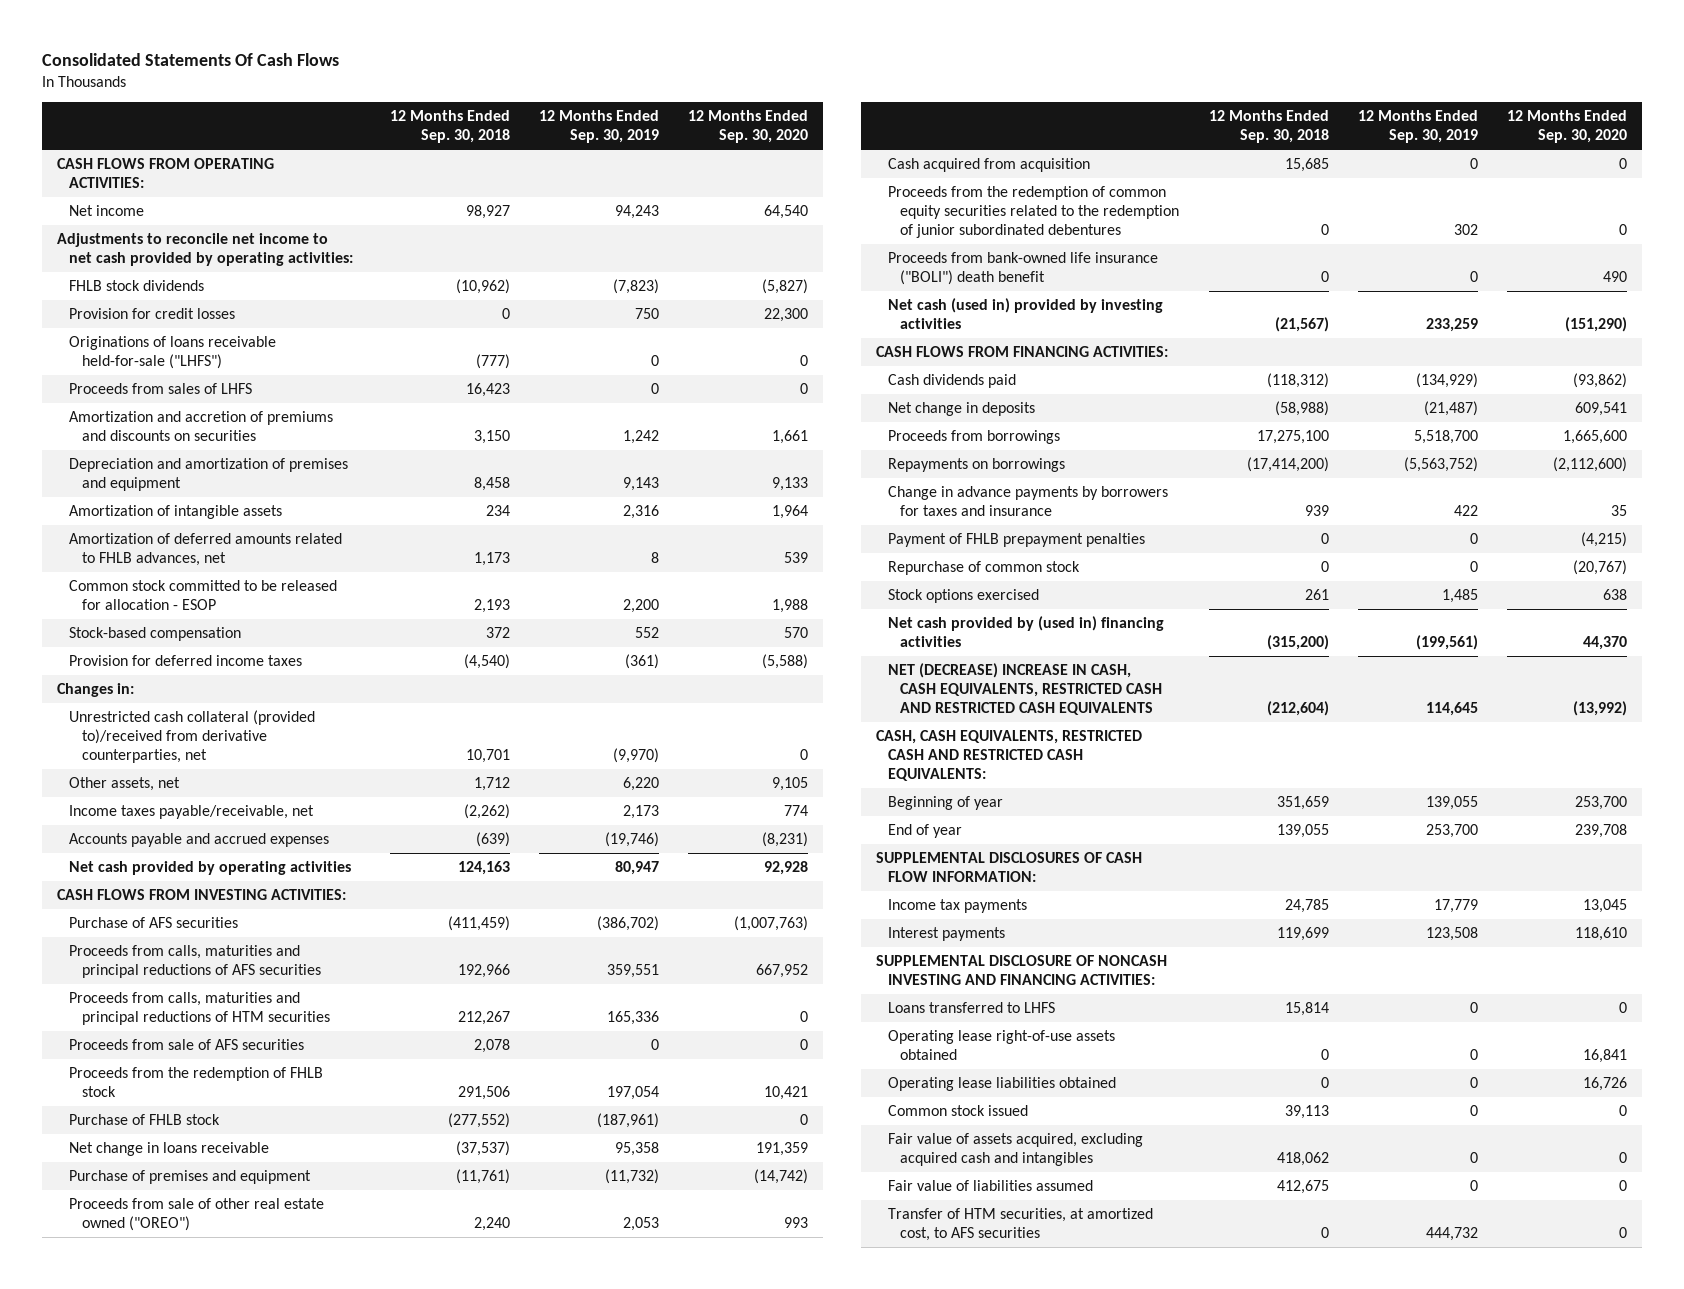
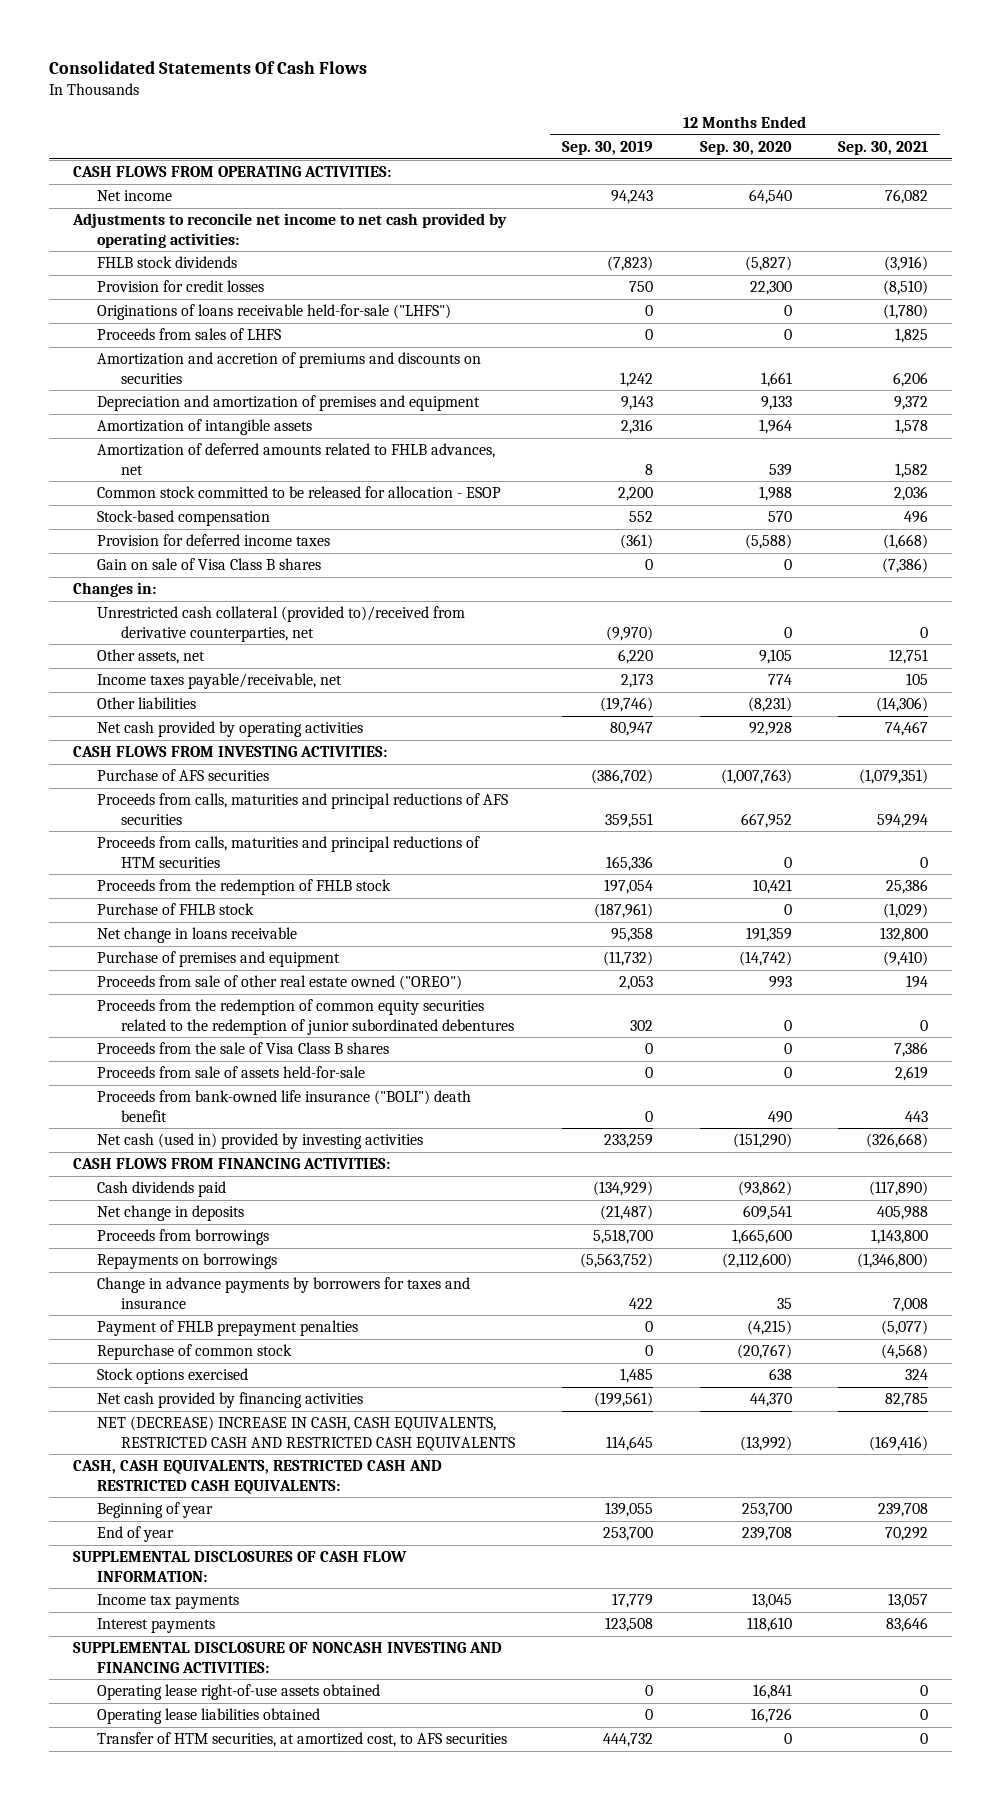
- | 12 Months Ended Sep. 30, 2018 | 12 Months Ended Sep. 30, 2019 | 12 Months Ended Sep. 30, 2020
+ | 12 Months Ended Sep. 30, 2019 | 12 Months Ended Sep. 30, 2020 | 12 Months Ended Sep. 30, 2021
+ Gain on sale of Visa Class B shares | 0 | 0 | (7,386)
- Accounts payable and accrued expenses | (639) | (19,746) | (8,231)
+ Other liabilities | (19,746) | (8,231) | (14,306)
- Proceeds from sale of AFS securities | 2,078 | 0 | 0
- Cash acquired from acquisition | 15,685 | 0 | 0
+ Proceeds from the sale of Visa Class B shares | 0 | 0 | 7,386
+ Proceeds from sale of assets held-for-sale | 0 | 0 | 2,619
- Net cash provided by (used in) financing activities | (315,200) | (199,561) | 44,370
+ Net cash provided by financing activities | (199,561) | 44,370 | 82,785
- Loans transferred to LHFS | 15,814 | 0 | 0
- Common stock issued | 39,113 | 0 | 0
- Fair value of assets acquired, excluding acquired cash and intangibles | 418,062 | 0 | 0
- Fair value of liabilities assumed | 412,675 | 0 | 0

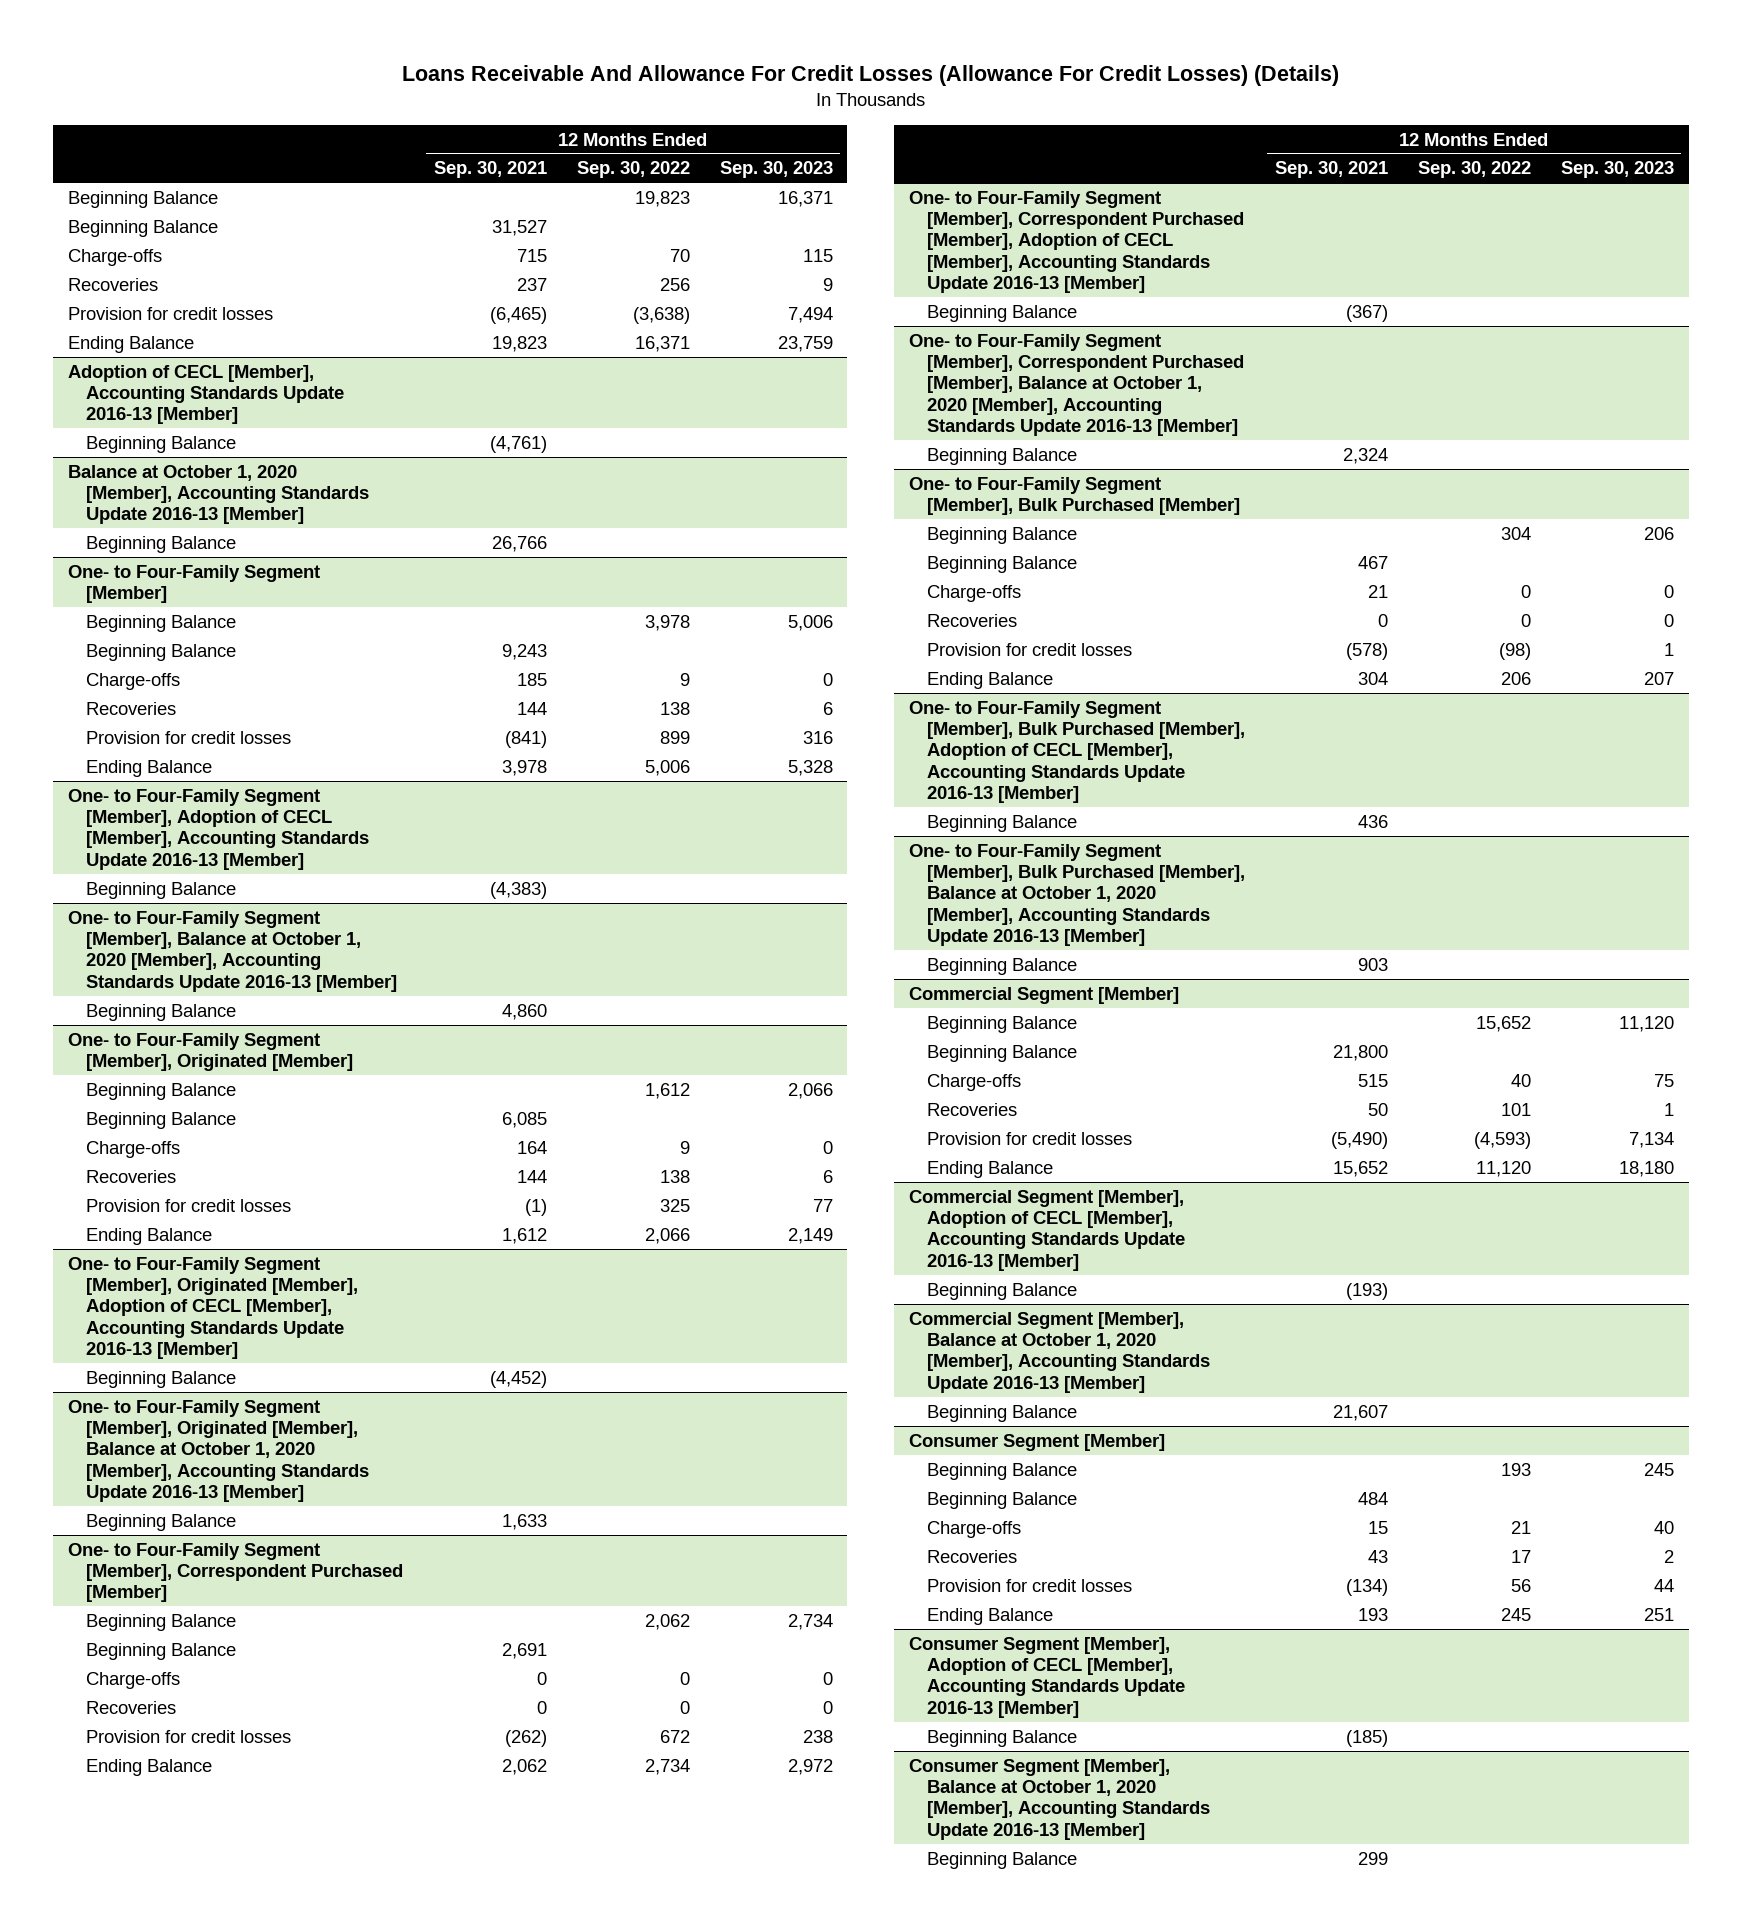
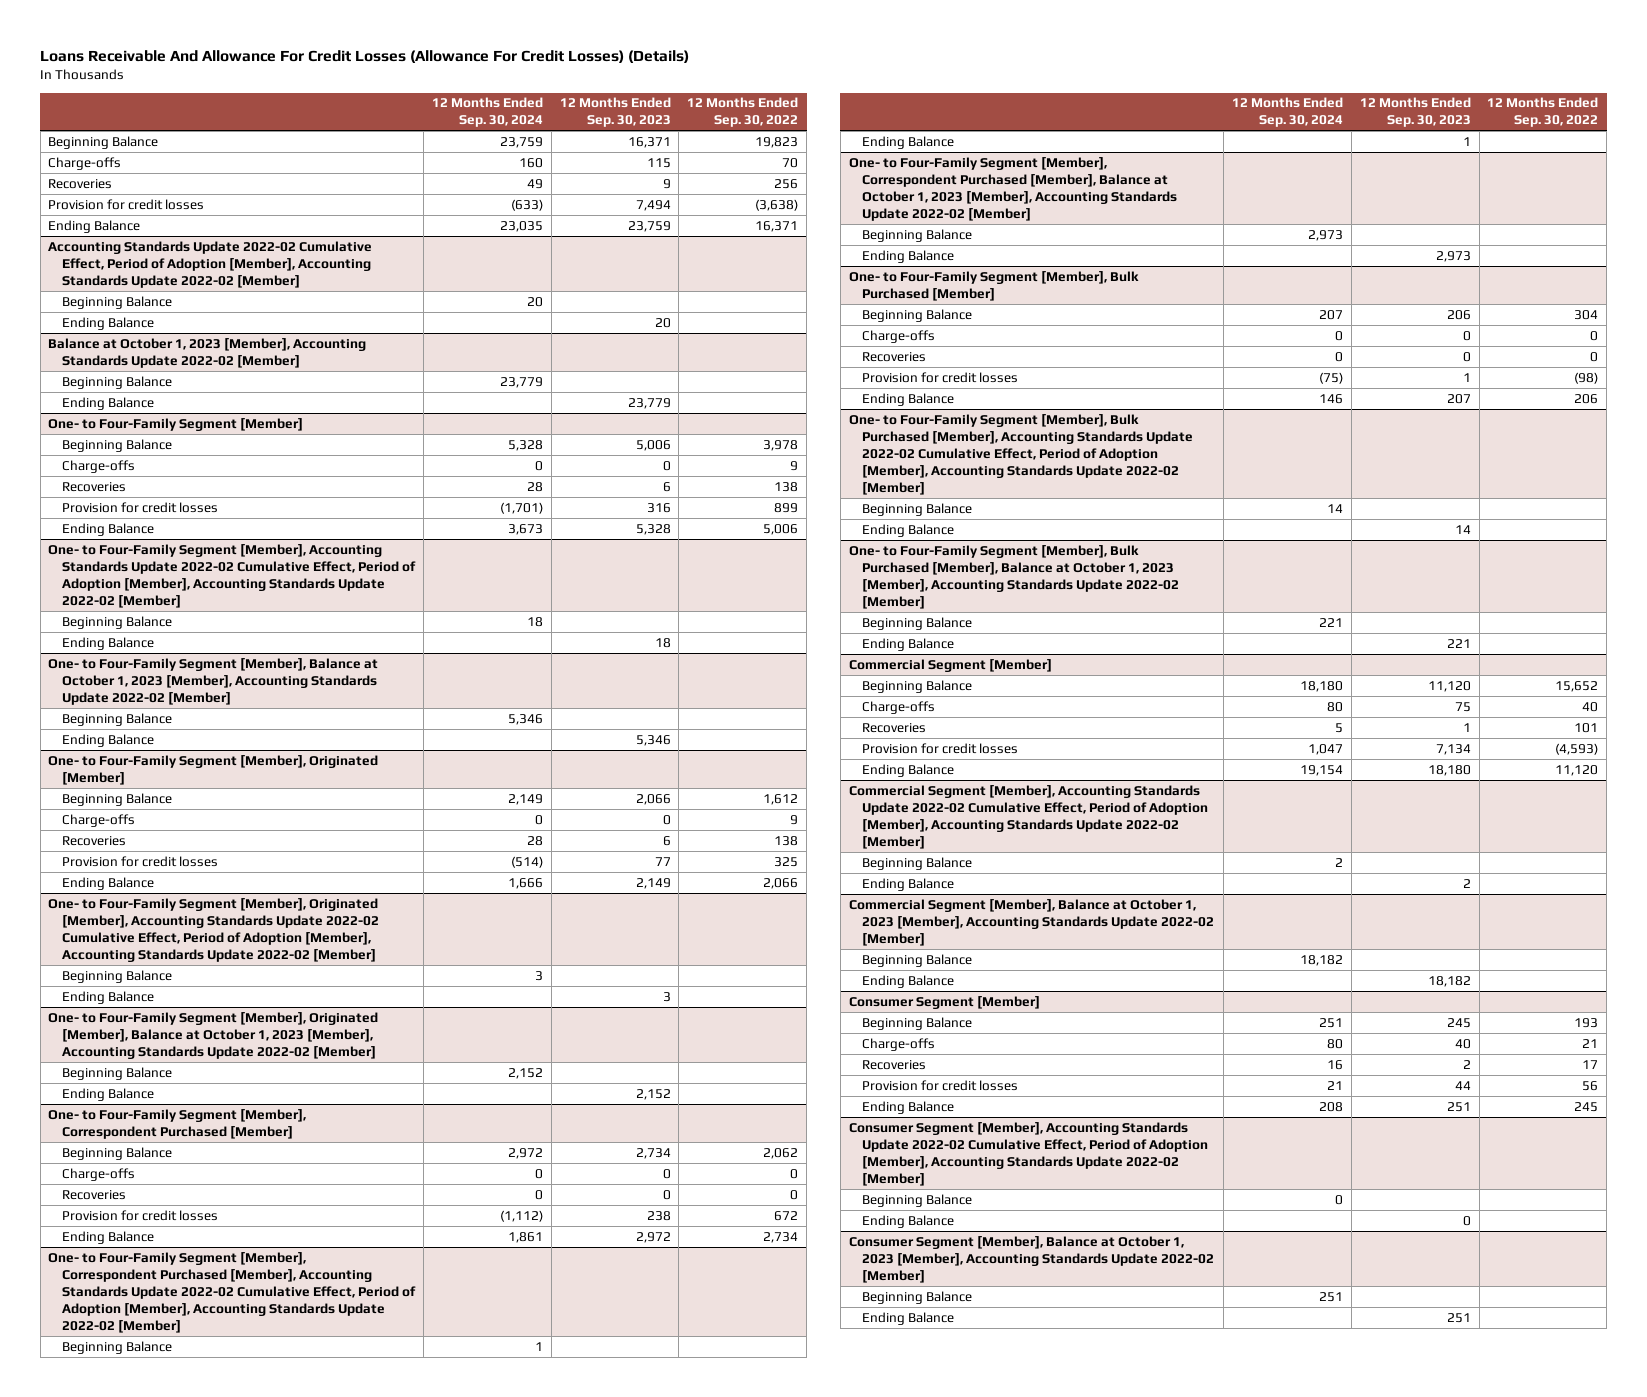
- | 12 Months Ended Sep. 30, 2021 | 12 Months Ended Sep. 30, 2022 | 12 Months Ended Sep. 30, 2023
+ | 12 Months Ended Sep. 30, 2024 | 12 Months Ended Sep. 30, 2023 | 12 Months Ended Sep. 30, 2022
- Beginning Balance | 31,527 | |
- Adoption of CECL [Member], Accounting Standards Update 2016-13 [Member]
+ Accounting Standards Update 2022-02 Cumulative Effect, Period of Adoption [Member], Accounting Standards Update 2022-02 [Member]
- Balance at October 1, 2020 [Member], Accounting Standards Update 2016-13 [Member]
+ Ending Balance | | 20 |
+ Balance at October 1, 2023 [Member], Accounting Standards Update 2022-02 [Member]
+ Ending Balance | | 23,779 |
@ One- to Four-Family Segment [Member]
- Beginning Balance | 9,243 | |
- One- to Four-Family Segment [Member], Adoption of CECL [Member], Accounting Standards Update 2016-13 [Member]
+ One- to Four-Family Segment [Member], Accounting Standards Update 2022-02 Cumulative Effect, Period of Adoption [Member], Accounting Standards Update 2022-02 [Member]
- One- to Four-Family Segment [Member], Balance at October 1, 2020 [Member], Accounting Standards Update 2016-13 [Member]
+ Ending Balance | | 18 |
+ One- to Four-Family Segment [Member], Balance at October 1, 2023 [Member], Accounting Standards Update 2022-02 [Member]
+ Ending Balance | | 5,346 |
@ One- to Four-Family Segment [Member], Originated [Member]
- Beginning Balance | 6,085 | |
- One- to Four-Family Segment [Member], Originated [Member], Adoption of CECL [Member], Accounting Standards Update 2016-13 [Member]
+ One- to Four-Family Segment [Member], Originated [Member], Accounting Standards Update 2022-02 Cumulative Effect, Period of Adoption [Member], Accounting Standards Update 2022-02 [Member]
- One- to Four-Family Segment [Member], Originated [Member], Balance at October 1, 2020 [Member], Accounting Standards Update 2016-13 [Member]
+ Ending Balance | | 3 |
+ One- to Four-Family Segment [Member], Originated [Member], Balance at October 1, 2023 [Member], Accounting Standards Update 2022-02 [Member]
+ Ending Balance | | 2,152 |
@ One- to Four-Family Segment [Member], Correspondent Purchased [Member]
- Beginning Balance | 2,691 | |
- One- to Four-Family Segment [Member], Correspondent Purchased [Member], Adoption of CECL [Member], Accounting Standards Update 2016-13 [Member]
+ One- to Four-Family Segment [Member], Correspondent Purchased [Member], Accounting Standards Update 2022-02 Cumulative Effect, Period of Adoption [Member], Accounting Standards Update 2022-02 [Member]
- One- to Four-Family Segment [Member], Correspondent Purchased [Member], Balance at October 1, 2020 [Member], Accounting Standards Update 2016-13 [Member]
+ Ending Balance | | 1 |
+ One- to Four-Family Segment [Member], Correspondent Purchased [Member], Balance at October 1, 2023 [Member], Accounting Standards Update 2022-02 [Member]
+ Ending Balance | | 2,973 |
@ One- to Four-Family Segment [Member], Bulk Purchased [Member]
- Beginning Balance | 467 | |
- One- to Four-Family Segment [Member], Bulk Purchased [Member], Adoption of CECL [Member], Accounting Standards Update 2016-13 [Member]
+ One- to Four-Family Segment [Member], Bulk Purchased [Member], Accounting Standards Update 2022-02 Cumulative Effect, Period of Adoption [Member], Accounting Standards Update 2022-02 [Member]
- One- to Four-Family Segment [Member], Bulk Purchased [Member], Balance at October 1, 2020 [Member], Accounting Standards Update 2016-13 [Member]
+ Ending Balance | | 14 |
+ One- to Four-Family Segment [Member], Bulk Purchased [Member], Balance at October 1, 2023 [Member], Accounting Standards Update 2022-02 [Member]
+ Ending Balance | | 221 |
@ Commercial Segment [Member]
- Beginning Balance | 21,800 | |
- Commercial Segment [Member], Adoption of CECL [Member], Accounting Standards Update 2016-13 [Member]
+ Commercial Segment [Member], Accounting Standards Update 2022-02 Cumulative Effect, Period of Adoption [Member], Accounting Standards Update 2022-02 [Member]
- Commercial Segment [Member], Balance at October 1, 2020 [Member], Accounting Standards Update 2016-13 [Member]
+ Ending Balance | | 2 |
+ Commercial Segment [Member], Balance at October 1, 2023 [Member], Accounting Standards Update 2022-02 [Member]
+ Ending Balance | | 18,182 |
@ Consumer Segment [Member]
- Beginning Balance | 484 | |
- Consumer Segment [Member], Adoption of CECL [Member], Accounting Standards Update 2016-13 [Member]
+ Consumer Segment [Member], Accounting Standards Update 2022-02 Cumulative Effect, Period of Adoption [Member], Accounting Standards Update 2022-02 [Member]
- Consumer Segment [Member], Balance at October 1, 2020 [Member], Accounting Standards Update 2016-13 [Member]
+ Ending Balance | | 0 |
+ Consumer Segment [Member], Balance at October 1, 2023 [Member], Accounting Standards Update 2022-02 [Member]
+ Ending Balance | | 251 |

